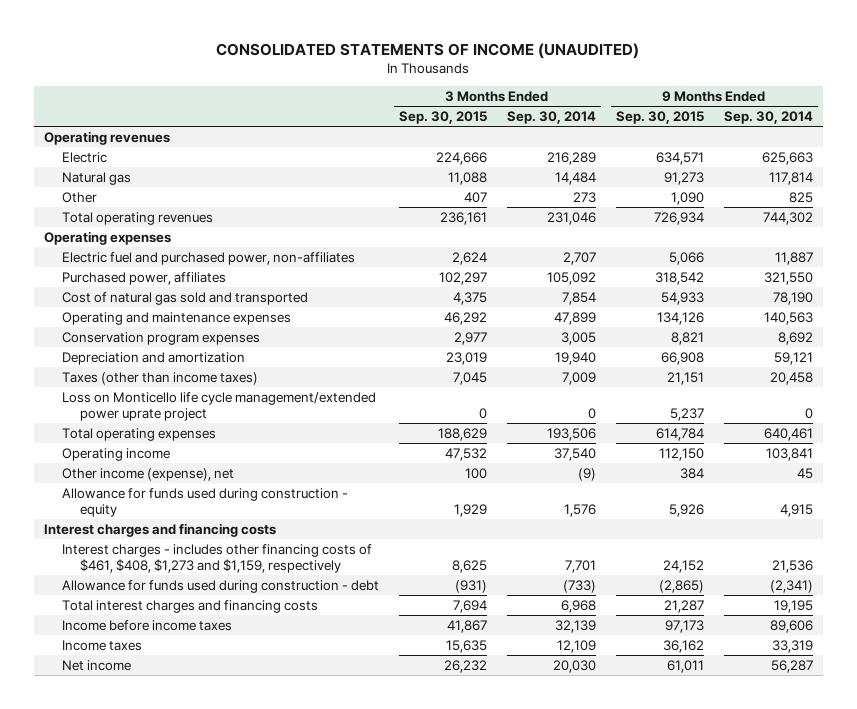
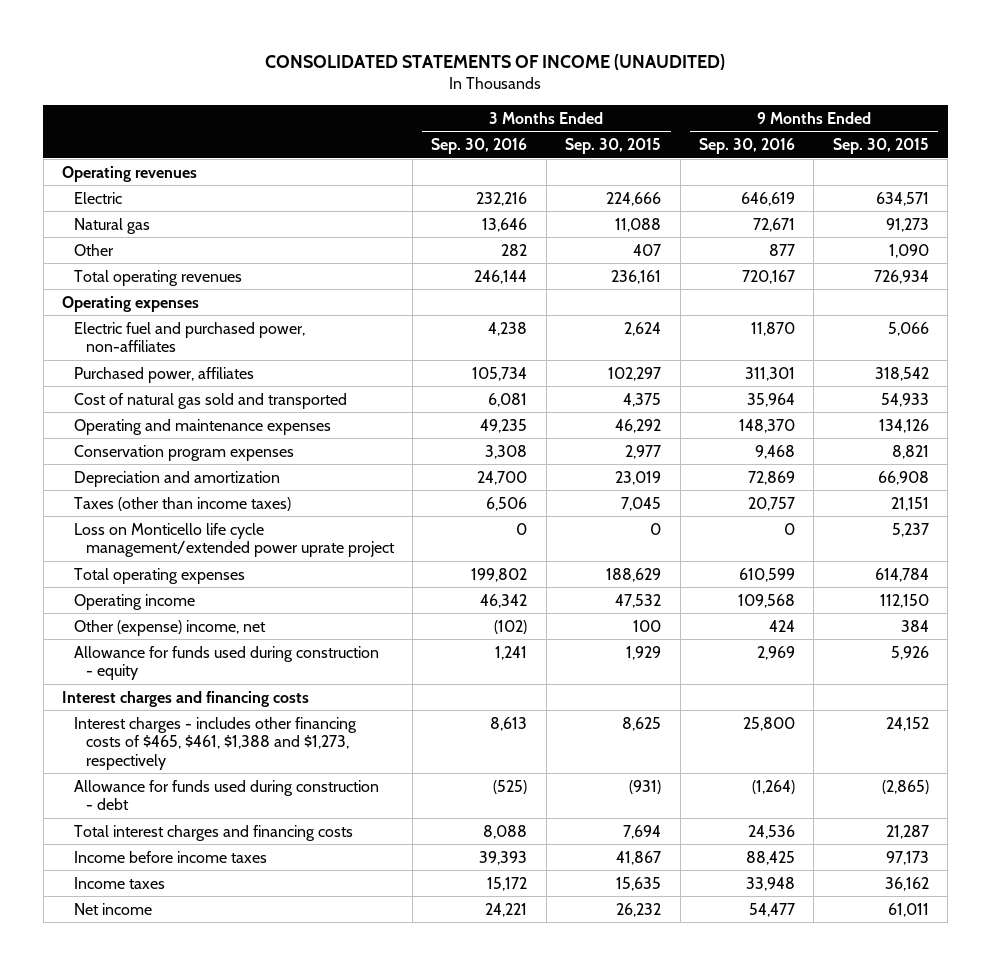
- | 3 Months Ended Sep. 30, 2015 | 3 Months Ended Sep. 30, 2014 | 9 Months Ended Sep. 30, 2015 | 9 Months Ended Sep. 30, 2014
+ | 3 Months Ended Sep. 30, 2016 | 3 Months Ended Sep. 30, 2015 | 9 Months Ended Sep. 30, 2016 | 9 Months Ended Sep. 30, 2015
- Other income (expense), net | 100 | (9) | 384 | 45
+ Other (expense) income, net | (102) | 100 | 424 | 384
- Interest charges - includes other financing costs of $461, $408, $1,273 and $1,159, respectively | 8,625 | 7,701 | 24,152 | 21,536
+ Interest charges - includes other financing costs of $465, $461, $1,388 and $1,273, respectively | 8,613 | 8,625 | 25,800 | 24,152

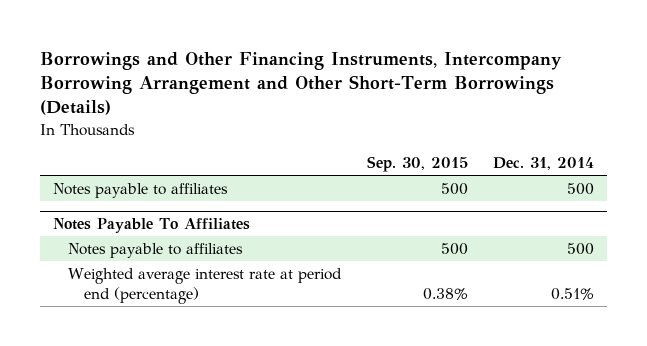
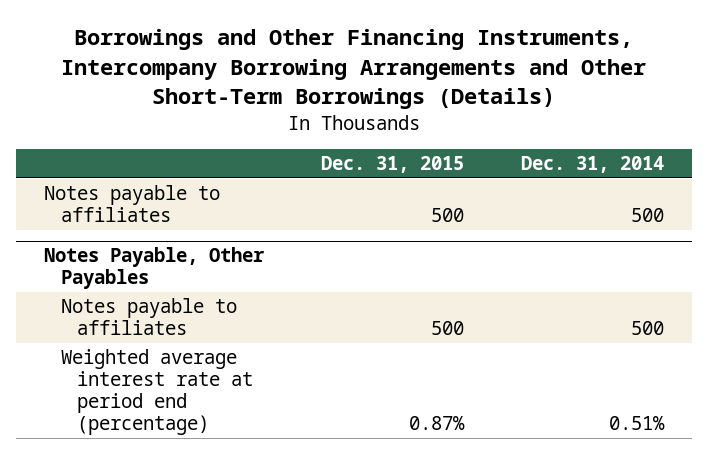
- Borrowings and Other Financing Instruments, Intercompany Borrowing Arrangement and Other Short-Term Borrowings (Details)
+ Borrowings and Other Financing Instruments, Intercompany Borrowing Arrangements and Other Short-Term Borrowings (Details)
- | Sep. 30, 2015 | Dec. 31, 2014
+ | Dec. 31, 2015 | Dec. 31, 2014
- Notes Payable To Affiliates
+ Notes Payable, Other Payables

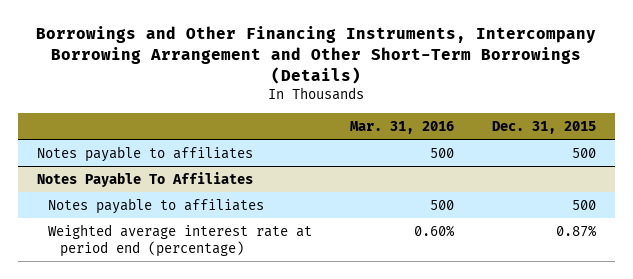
- Borrowings and Other Financing Instruments, Intercompany Borrowing Arrangements and Other Short-Term Borrowings (Details)
+ Borrowings and Other Financing Instruments, Intercompany Borrowing Arrangement and Other Short-Term Borrowings (Details)
- | Dec. 31, 2015 | Dec. 31, 2014
+ | Mar. 31, 2016 | Dec. 31, 2015
- Notes Payable, Other Payables
+ Notes Payable To Affiliates

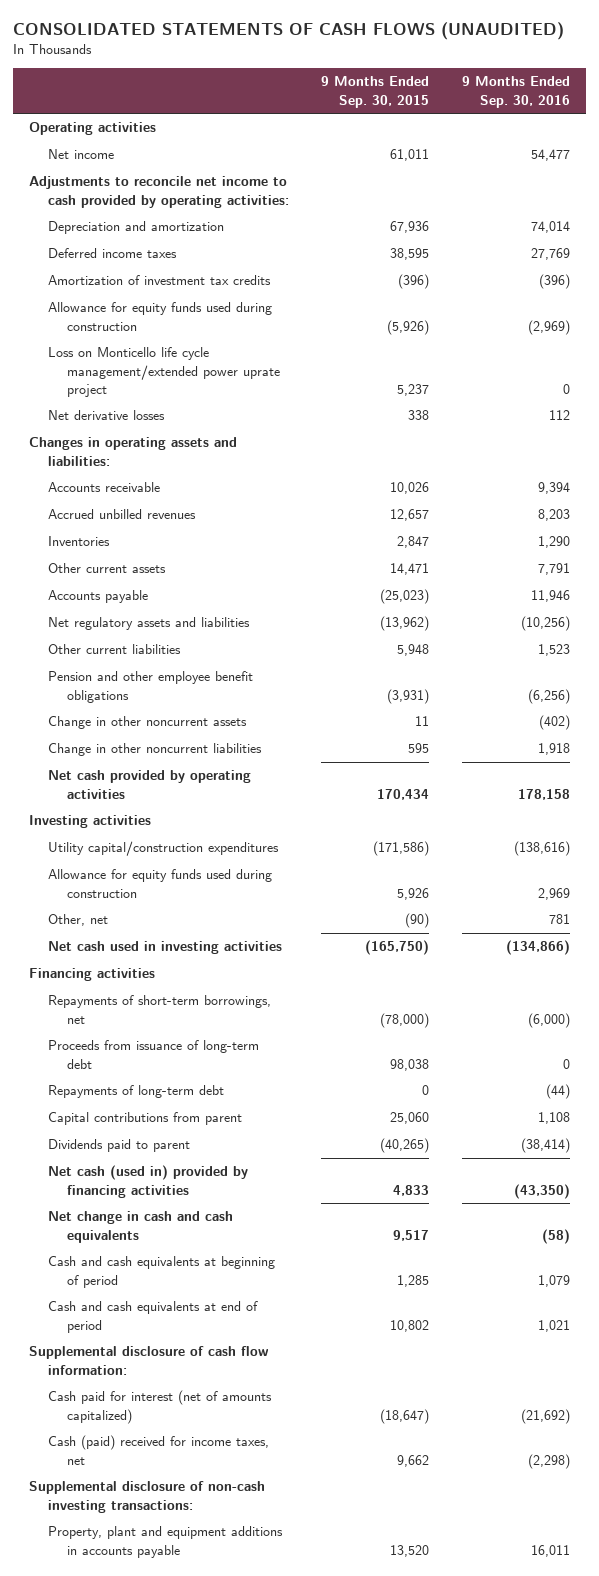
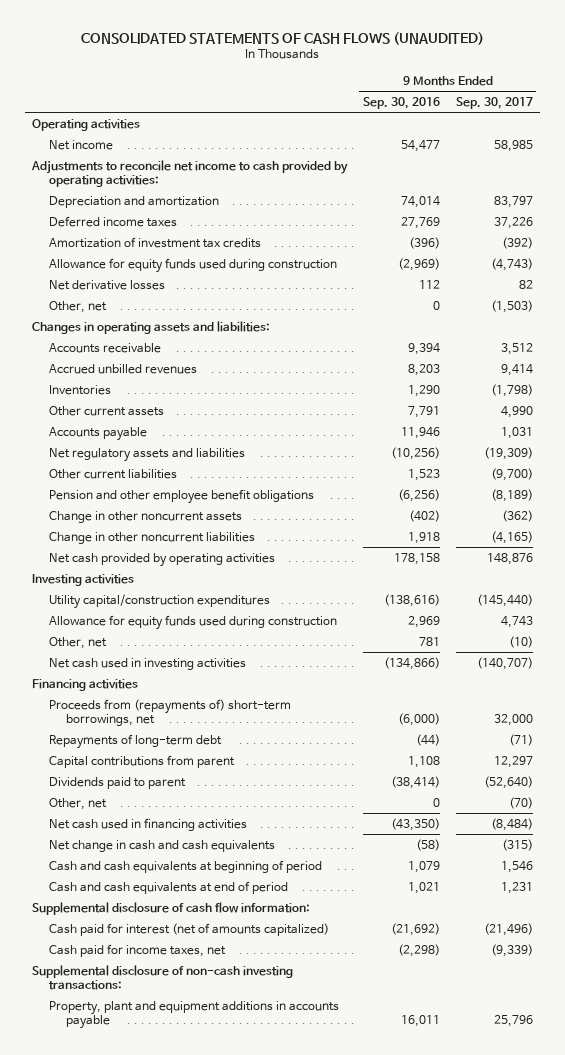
- | 9 Months Ended Sep. 30, 2015 | 9 Months Ended Sep. 30, 2016
+ | 9 Months Ended Sep. 30, 2016 | 9 Months Ended Sep. 30, 2017
- Loss on Monticello life cycle management/extended power uprate project | 5,237 | 0
+ Other, net | 0 | (1,503)
- Repayments of short-term borrowings, net | (78,000) | (6,000)
- Proceeds from issuance of long-term debt | 98,038 | 0
+ Proceeds from (repayments of) short-term borrowings, net | (6,000) | 32,000
- Net cash (used in) provided by financing activities | 4,833 | (43,350)
+ Other, net | 0 | (70)
+ Net cash used in financing activities | (43,350) | (8,484)
- Cash (paid) received for income taxes, net | 9,662 | (2,298)
+ Cash paid for income taxes, net | (2,298) | (9,339)

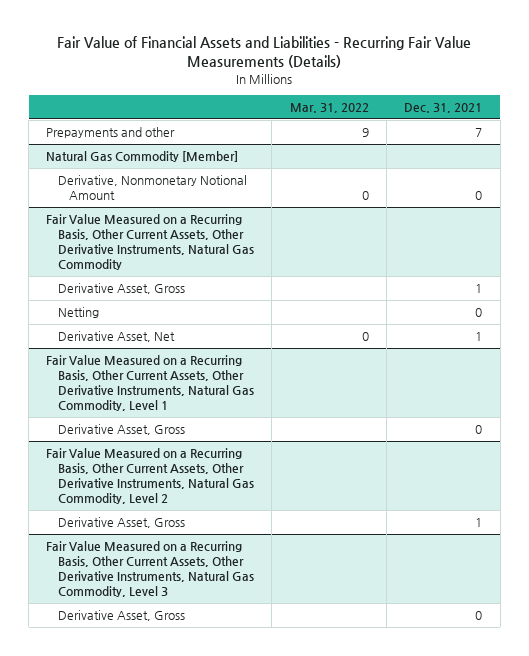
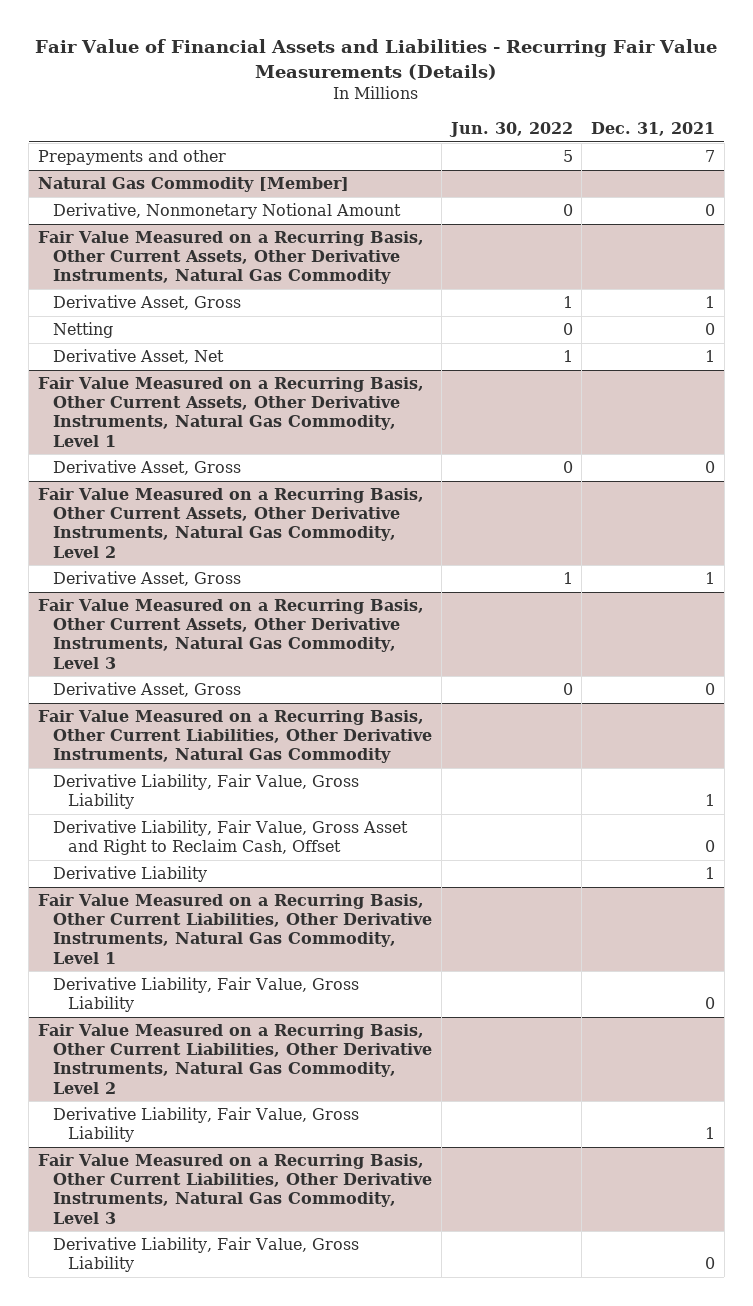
- | Mar. 31, 2022 | Dec. 31, 2021
+ | Jun. 30, 2022 | Dec. 31, 2021
+ Fair Value Measured on a Recurring Basis, Other Current Liabilities, Other Derivative Instruments, Natural Gas Commodity
+ Derivative Liability, Fair Value, Gross Liability | | 1
+ Derivative Liability, Fair Value, Gross Asset and Right to Reclaim Cash, Offset | | 0
+ Derivative Liability | | 1
+ Fair Value Measured on a Recurring Basis, Other Current Liabilities, Other Derivative Instruments, Natural Gas Commodity, Level 1
+ Derivative Liability, Fair Value, Gross Liability | | 0
+ Fair Value Measured on a Recurring Basis, Other Current Liabilities, Other Derivative Instruments, Natural Gas Commodity, Level 2
+ Derivative Liability, Fair Value, Gross Liability | | 1
+ Fair Value Measured on a Recurring Basis, Other Current Liabilities, Other Derivative Instruments, Natural Gas Commodity, Level 3
+ Derivative Liability, Fair Value, Gross Liability | | 0

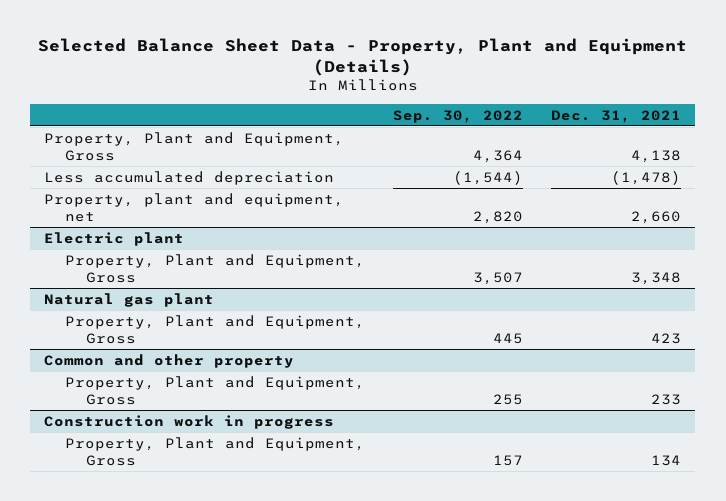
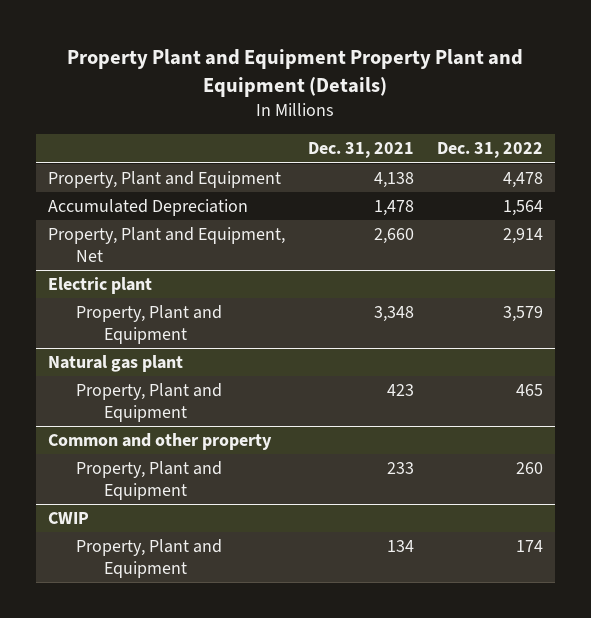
- Selected Balance Sheet Data - Property, Plant and Equipment (Details)
+ Property Plant and Equipment Property Plant and Equipment (Details)
- | Sep. 30, 2022 | Dec. 31, 2021
+ | Dec. 31, 2021 | Dec. 31, 2022
- Property, Plant and Equipment, Gross | 4,364 | 4,138
- Less accumulated depreciation | (1,544) | (1,478)
- Property, plant and equipment, net | 2,820 | 2,660
+ Property, Plant and Equipment | 4,138 | 4,478
+ Accumulated Depreciation | 1,478 | 1,564
+ Property, Plant and Equipment, Net | 2,660 | 2,914
@ Electric plant
- Property, Plant and Equipment, Gross | 3,507 | 3,348
+ Property, Plant and Equipment | 3,348 | 3,579
@ Natural gas plant
- Property, Plant and Equipment, Gross | 445 | 423
+ Property, Plant and Equipment | 423 | 465
@ Common and other property
- Property, Plant and Equipment, Gross | 255 | 233
- Construction work in progress
- Property, Plant and Equipment, Gross | 157 | 134
@ Common and other property
+ Property, Plant and Equipment | 233 | 260
+ CWIP
+ Property, Plant and Equipment | 134 | 174

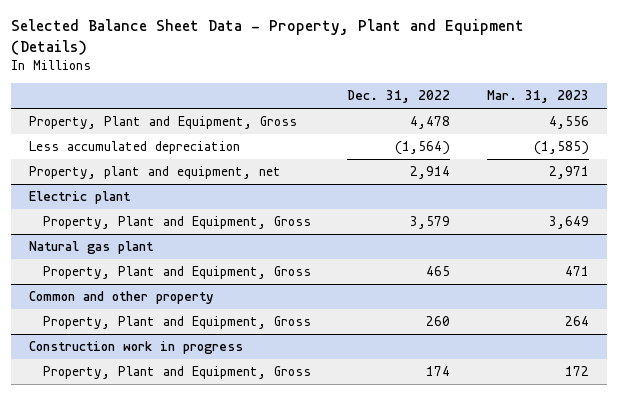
- Property Plant and Equipment Property Plant and Equipment (Details)
+ Selected Balance Sheet Data - Property, Plant and Equipment (Details)
- | Dec. 31, 2021 | Dec. 31, 2022
+ | Dec. 31, 2022 | Mar. 31, 2023
- Property, Plant and Equipment | 4,138 | 4,478
- Accumulated Depreciation | 1,478 | 1,564
- Property, Plant and Equipment, Net | 2,660 | 2,914
+ Property, Plant and Equipment, Gross | 4,478 | 4,556
+ Less accumulated depreciation | (1,564) | (1,585)
+ Property, plant and equipment, net | 2,914 | 2,971
@ Electric plant
- Property, Plant and Equipment | 3,348 | 3,579
+ Property, Plant and Equipment, Gross | 3,579 | 3,649
@ Natural gas plant
- Property, Plant and Equipment | 423 | 465
+ Property, Plant and Equipment, Gross | 465 | 471
@ Common and other property
- Property, Plant and Equipment | 233 | 260
- CWIP
- Property, Plant and Equipment | 134 | 174
@ Common and other property
+ Property, Plant and Equipment, Gross | 260 | 264
+ Construction work in progress
+ Property, Plant and Equipment, Gross | 174 | 172

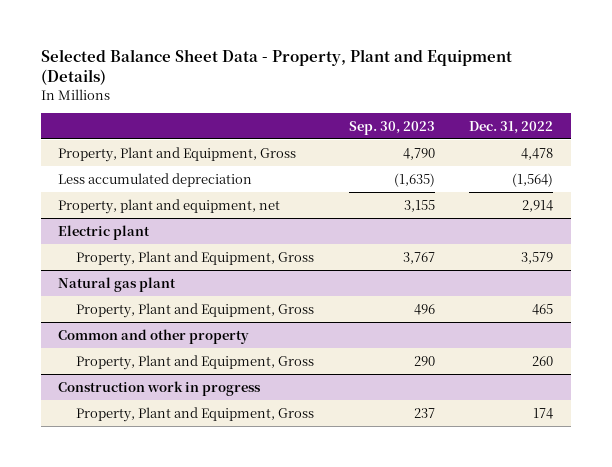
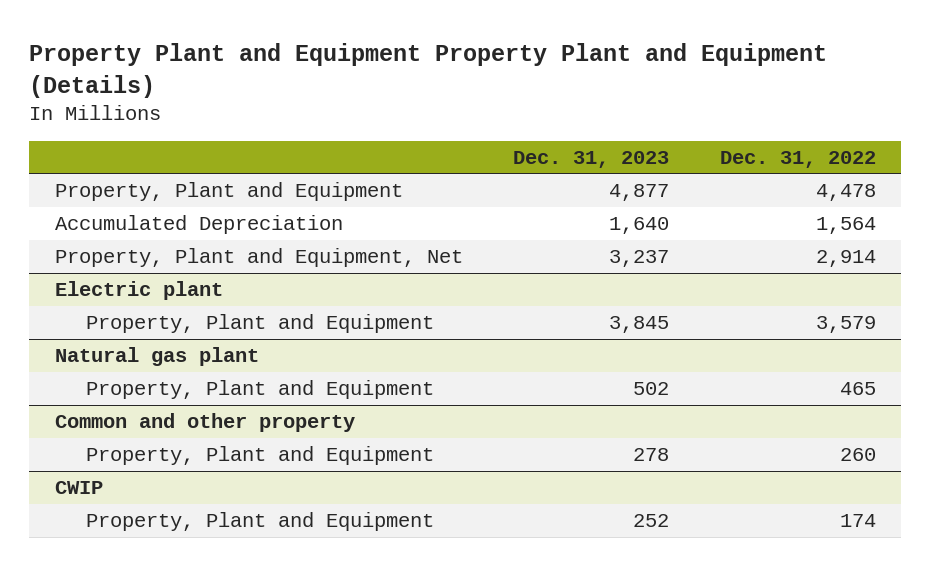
- Selected Balance Sheet Data - Property, Plant and Equipment (Details)
+ Property Plant and Equipment Property Plant and Equipment (Details)
- | Sep. 30, 2023 | Dec. 31, 2022
+ | Dec. 31, 2023 | Dec. 31, 2022
- Property, Plant and Equipment, Gross | 4,790 | 4,478
- Less accumulated depreciation | (1,635) | (1,564)
- Property, plant and equipment, net | 3,155 | 2,914
+ Property, Plant and Equipment | 4,877 | 4,478
+ Accumulated Depreciation | 1,640 | 1,564
+ Property, Plant and Equipment, Net | 3,237 | 2,914
@ Electric plant
- Property, Plant and Equipment, Gross | 3,767 | 3,579
+ Property, Plant and Equipment | 3,845 | 3,579
@ Natural gas plant
- Property, Plant and Equipment, Gross | 496 | 465
+ Property, Plant and Equipment | 502 | 465
@ Common and other property
- Property, Plant and Equipment, Gross | 290 | 260
- Construction work in progress
- Property, Plant and Equipment, Gross | 237 | 174
@ Common and other property
+ Property, Plant and Equipment | 278 | 260
+ CWIP
+ Property, Plant and Equipment | 252 | 174

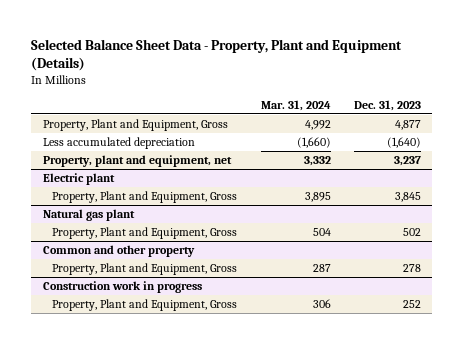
- Property Plant and Equipment Property Plant and Equipment (Details)
+ Selected Balance Sheet Data - Property, Plant and Equipment (Details)
- | Dec. 31, 2023 | Dec. 31, 2022
+ | Mar. 31, 2024 | Dec. 31, 2023
- Property, Plant and Equipment | 4,877 | 4,478
- Accumulated Depreciation | 1,640 | 1,564
- Property, Plant and Equipment, Net | 3,237 | 2,914
+ Property, Plant and Equipment, Gross | 4,992 | 4,877
+ Less accumulated depreciation | (1,660) | (1,640)
+ Property, plant and equipment, net | 3,332 | 3,237
@ Electric plant
- Property, Plant and Equipment | 3,845 | 3,579
+ Property, Plant and Equipment, Gross | 3,895 | 3,845
@ Natural gas plant
- Property, Plant and Equipment | 502 | 465
+ Property, Plant and Equipment, Gross | 504 | 502
@ Common and other property
- Property, Plant and Equipment | 278 | 260
- CWIP
- Property, Plant and Equipment | 252 | 174
@ Common and other property
+ Property, Plant and Equipment, Gross | 287 | 278
+ Construction work in progress
+ Property, Plant and Equipment, Gross | 306 | 252

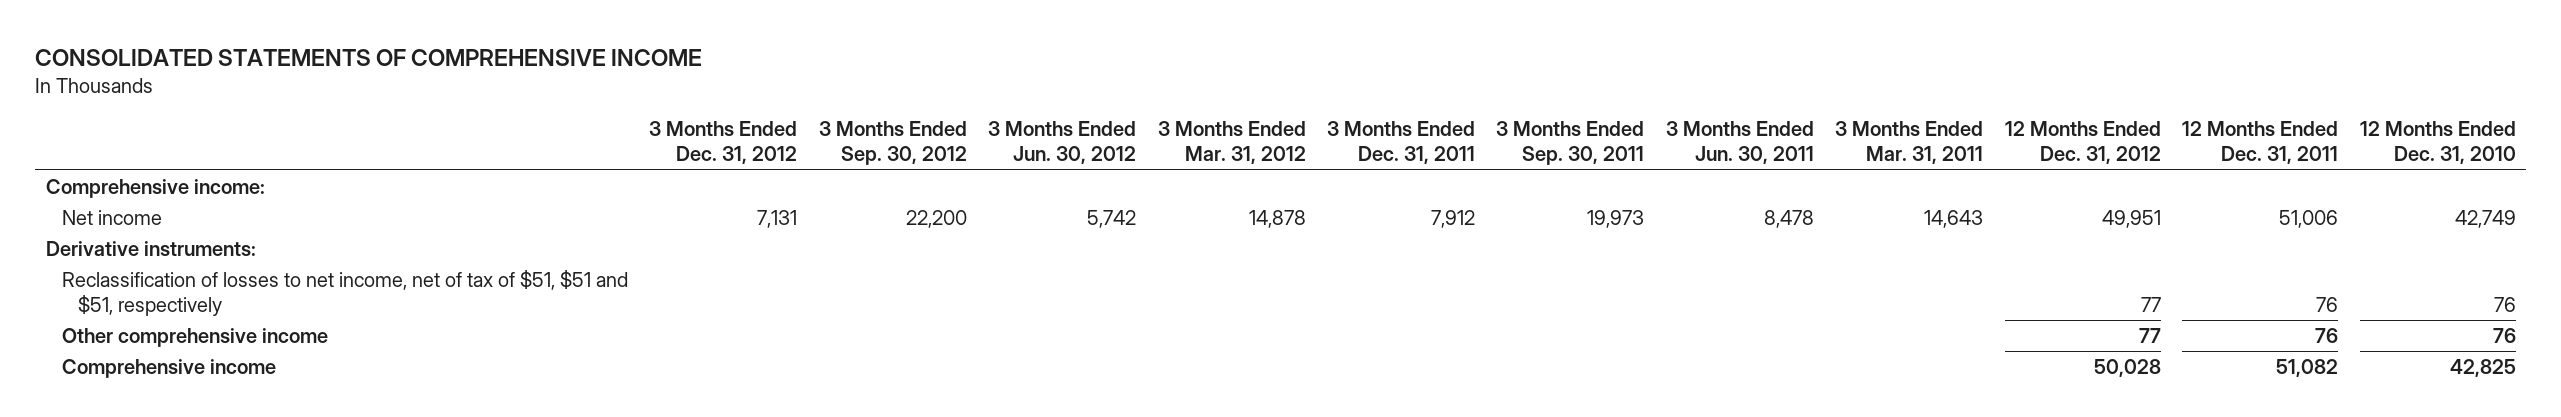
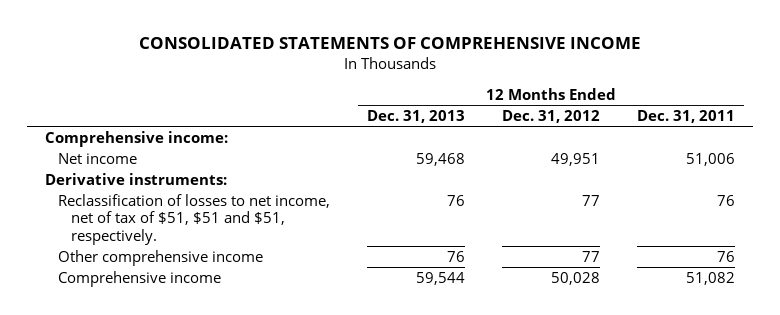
- | 3 Months Ended Dec. 31, 2012 | 3 Months Ended Sep. 30, 2012 | 3 Months Ended Jun. 30, 2012 | 3 Months Ended Mar. 31, 2012 | 3 Months Ended Dec. 31, 2011 | 3 Months Ended Sep. 30, 2011 | 3 Months Ended Jun. 30, 2011 | 3 Months Ended Mar. 31, 2011 | 12 Months Ended Dec. 31, 2012 | 12 Months Ended Dec. 31, 2011 | 12 Months Ended Dec. 31, 2010
+ | 12 Months Ended Dec. 31, 2013 | 12 Months Ended Dec. 31, 2012 | 12 Months Ended Dec. 31, 2011
- Reclassification of losses to net income, net of tax of $51, $51 and $51, respectively | | | | | | | | | 77 | 76 | 76
+ Reclassification of losses to net income, net of tax of $51, $51 and $51, respectively. | 76 | 77 | 76

